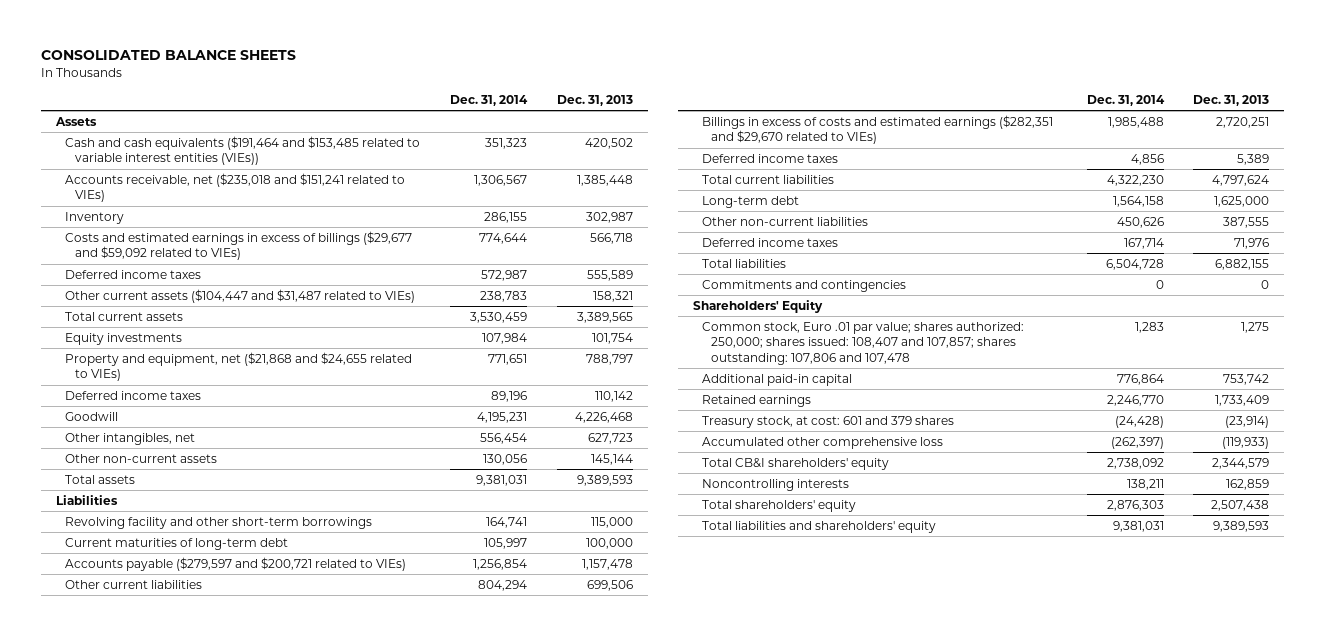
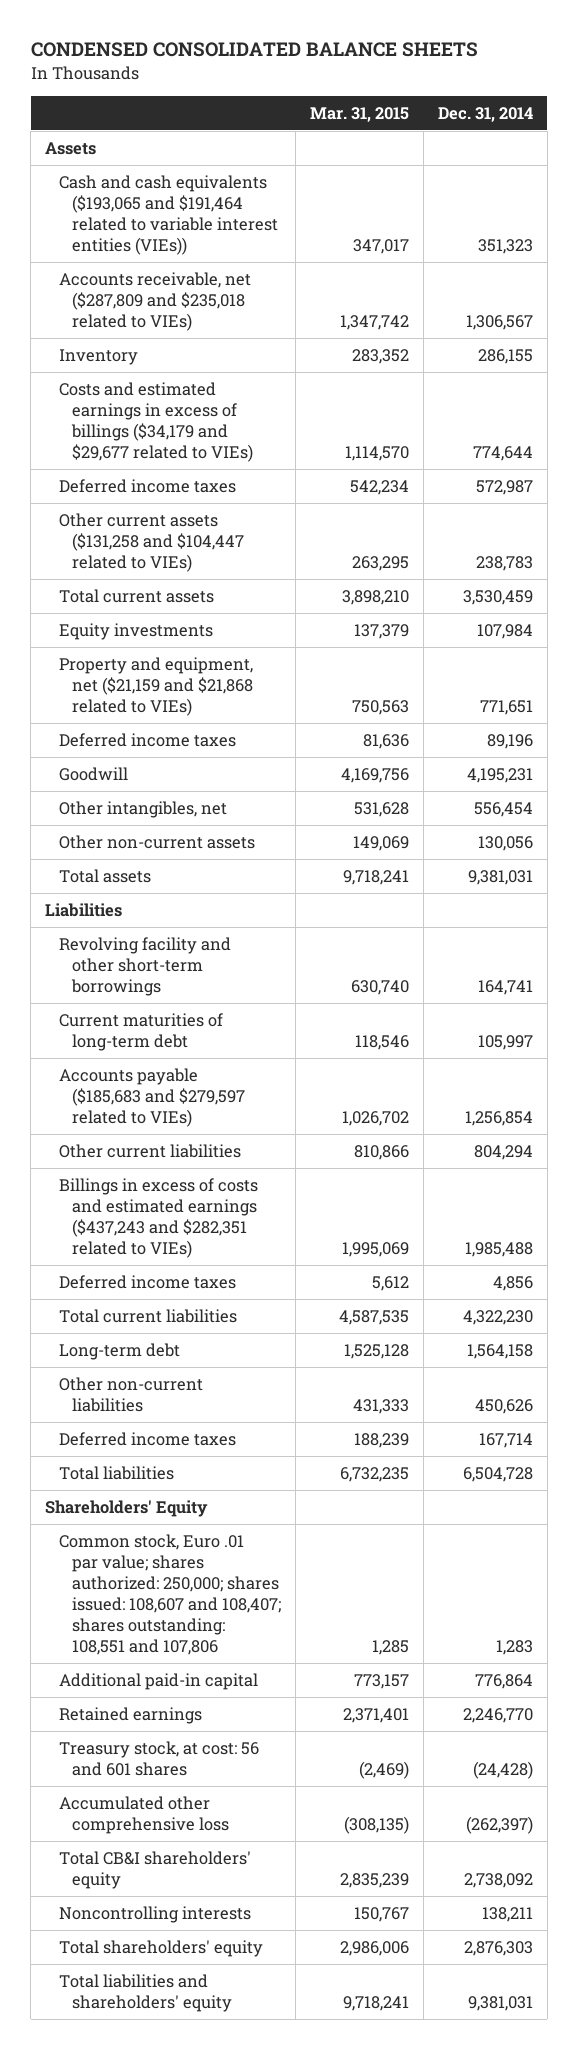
- CONSOLIDATED BALANCE SHEETS
+ CONDENSED CONSOLIDATED BALANCE SHEETS
- | Dec. 31, 2014 | Dec. 31, 2013
+ | Mar. 31, 2015 | Dec. 31, 2014
- Cash and cash equivalents ($191,464 and $153,485 related to variable interest entities (VIEs)) | 351,323 | 420,502
- Accounts receivable, net ($235,018 and $151,241 related to VIEs) | 1,306,567 | 1,385,448
+ Cash and cash equivalents ($193,065 and $191,464 related to variable interest entities (VIEs)) | 347,017 | 351,323
+ Accounts receivable, net ($287,809 and $235,018 related to VIEs) | 1,347,742 | 1,306,567
- Costs and estimated earnings in excess of billings ($29,677 and $59,092 related to VIEs) | 774,644 | 566,718
+ Costs and estimated earnings in excess of billings ($34,179 and $29,677 related to VIEs) | 1,114,570 | 774,644
- Other current assets ($104,447 and $31,487 related to VIEs) | 238,783 | 158,321
+ Other current assets ($131,258 and $104,447 related to VIEs) | 263,295 | 238,783
- Property and equipment, net ($21,868 and $24,655 related to VIEs) | 771,651 | 788,797
+ Property and equipment, net ($21,159 and $21,868 related to VIEs) | 750,563 | 771,651
- Accounts payable ($279,597 and $200,721 related to VIEs) | 1,256,854 | 1,157,478
+ Accounts payable ($185,683 and $279,597 related to VIEs) | 1,026,702 | 1,256,854
- Billings in excess of costs and estimated earnings ($282,351 and $29,670 related to VIEs) | 1,985,488 | 2,720,251
+ Billings in excess of costs and estimated earnings ($437,243 and $282,351 related to VIEs) | 1,995,069 | 1,985,488
- Commitments and contingencies | 0 | 0
- Common stock, Euro .01 par value; shares authorized: 250,000; shares issued: 108,407 and 107,857; shares outstanding: 107,806 and 107,478 | 1,283 | 1,275
+ Common stock, Euro .01 par value; shares authorized: 250,000; shares issued: 108,607 and 108,407; shares outstanding: 108,551 and 107,806 | 1,285 | 1,283
- Treasury stock, at cost: 601 and 379 shares | (24,428) | (23,914)
+ Treasury stock, at cost: 56 and 601 shares | (2,469) | (24,428)

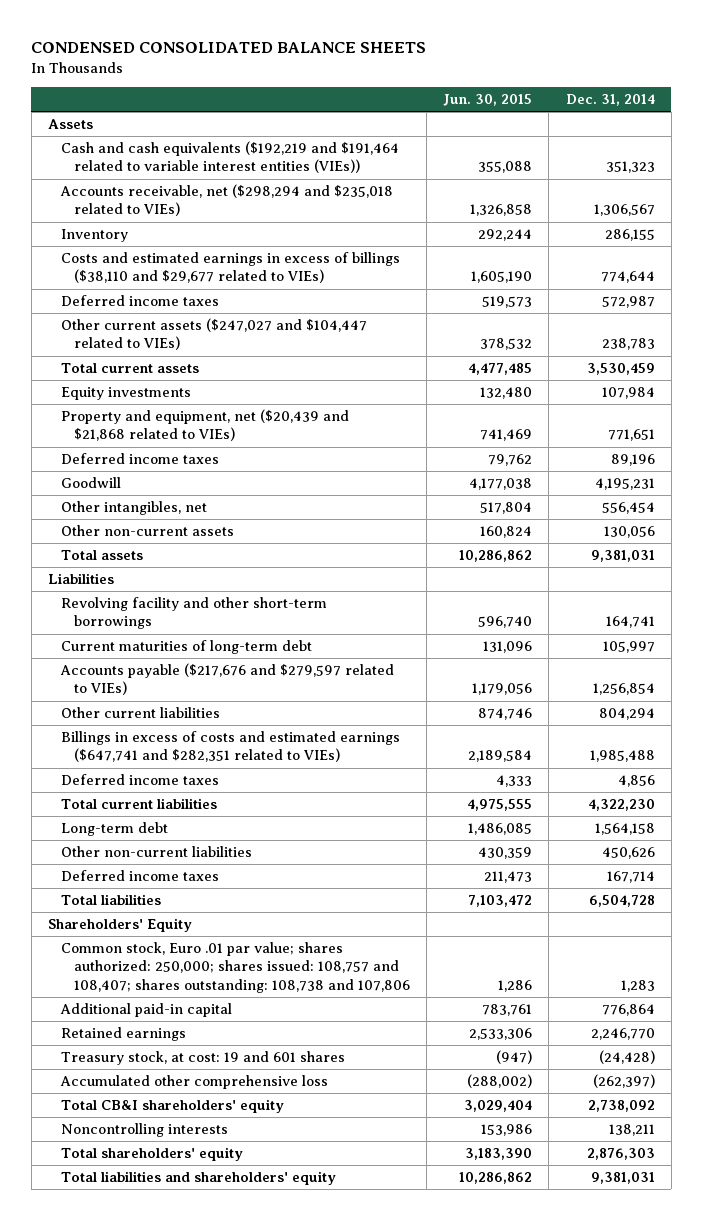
- | Mar. 31, 2015 | Dec. 31, 2014
+ | Jun. 30, 2015 | Dec. 31, 2014
- Cash and cash equivalents ($193,065 and $191,464 related to variable interest entities (VIEs)) | 347,017 | 351,323
- Accounts receivable, net ($287,809 and $235,018 related to VIEs) | 1,347,742 | 1,306,567
+ Cash and cash equivalents ($192,219 and $191,464 related to variable interest entities (VIEs)) | 355,088 | 351,323
+ Accounts receivable, net ($298,294 and $235,018 related to VIEs) | 1,326,858 | 1,306,567
- Costs and estimated earnings in excess of billings ($34,179 and $29,677 related to VIEs) | 1,114,570 | 774,644
+ Costs and estimated earnings in excess of billings ($38,110 and $29,677 related to VIEs) | 1,605,190 | 774,644
- Other current assets ($131,258 and $104,447 related to VIEs) | 263,295 | 238,783
+ Other current assets ($247,027 and $104,447 related to VIEs) | 378,532 | 238,783
- Property and equipment, net ($21,159 and $21,868 related to VIEs) | 750,563 | 771,651
+ Property and equipment, net ($20,439 and $21,868 related to VIEs) | 741,469 | 771,651
- Accounts payable ($185,683 and $279,597 related to VIEs) | 1,026,702 | 1,256,854
+ Accounts payable ($217,676 and $279,597 related to VIEs) | 1,179,056 | 1,256,854
- Billings in excess of costs and estimated earnings ($437,243 and $282,351 related to VIEs) | 1,995,069 | 1,985,488
+ Billings in excess of costs and estimated earnings ($647,741 and $282,351 related to VIEs) | 2,189,584 | 1,985,488
- Common stock, Euro .01 par value; shares authorized: 250,000; shares issued: 108,607 and 108,407; shares outstanding: 108,551 and 107,806 | 1,285 | 1,283
+ Common stock, Euro .01 par value; shares authorized: 250,000; shares issued: 108,757 and 108,407; shares outstanding: 108,738 and 107,806 | 1,286 | 1,283
- Treasury stock, at cost: 56 and 601 shares | (2,469) | (24,428)
+ Treasury stock, at cost: 19 and 601 shares | (947) | (24,428)

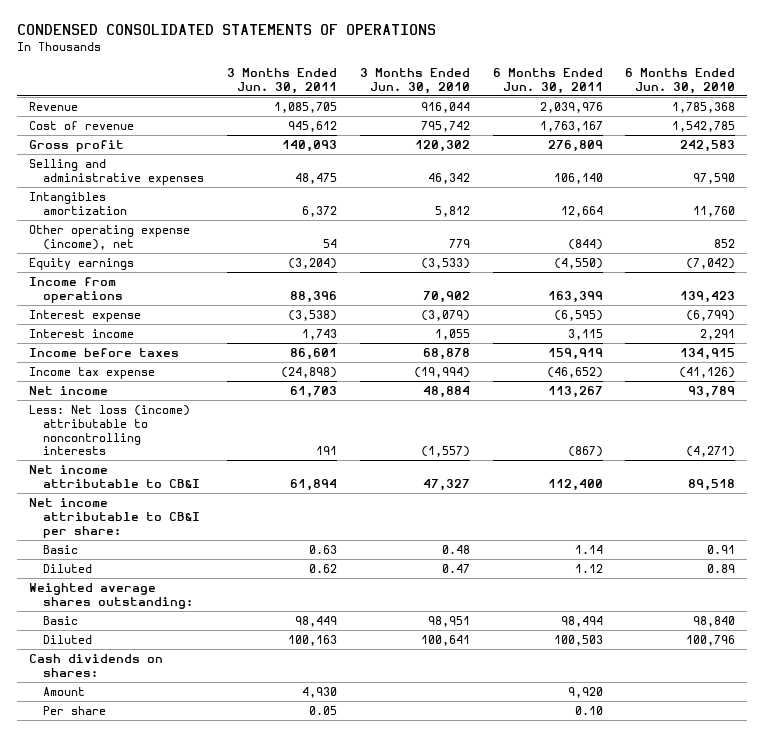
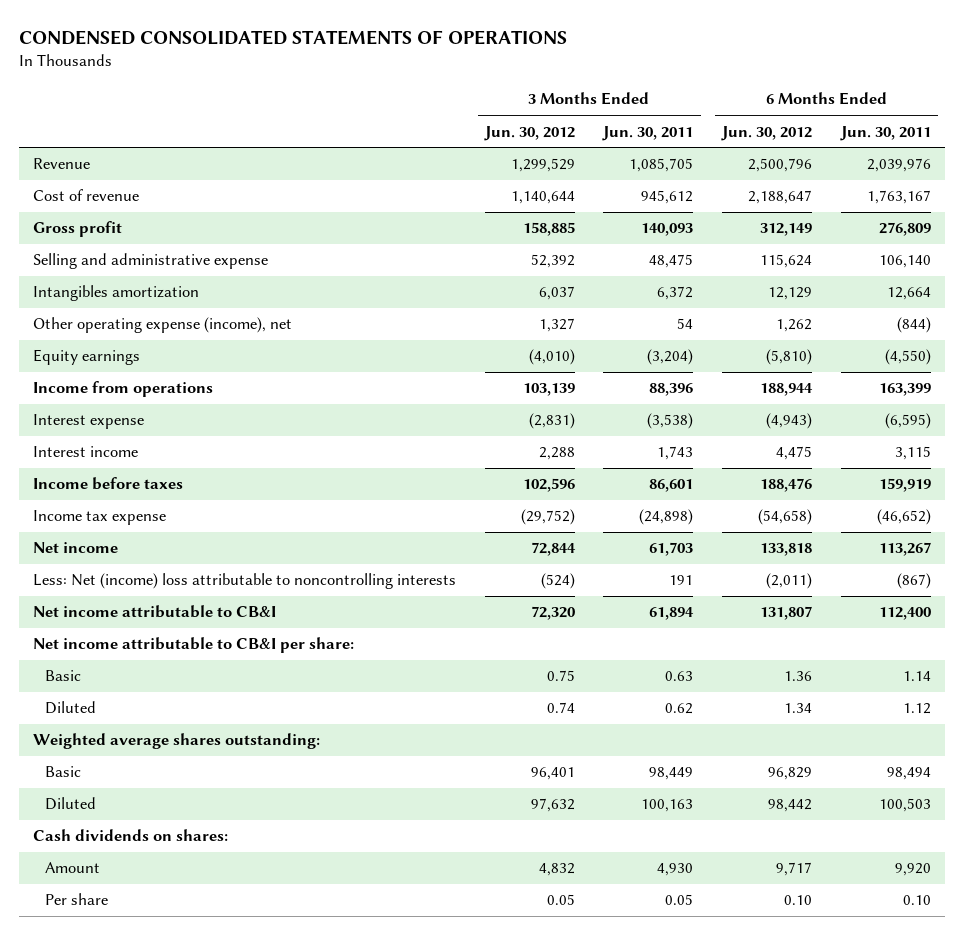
- | 3 Months Ended Jun. 30, 2011 | 3 Months Ended Jun. 30, 2010 | 6 Months Ended Jun. 30, 2011 | 6 Months Ended Jun. 30, 2010
+ | 3 Months Ended Jun. 30, 2012 | 3 Months Ended Jun. 30, 2011 | 6 Months Ended Jun. 30, 2012 | 6 Months Ended Jun. 30, 2011
- Selling and administrative expenses | 48,475 | 46,342 | 106,140 | 97,590
+ Selling and administrative expense | 52,392 | 48,475 | 115,624 | 106,140
- Less: Net loss (income) attributable to noncontrolling interests | 191 | (1,557) | (867) | (4,271)
+ Less: Net (income) loss attributable to noncontrolling interests | (524) | 191 | (2,011) | (867)

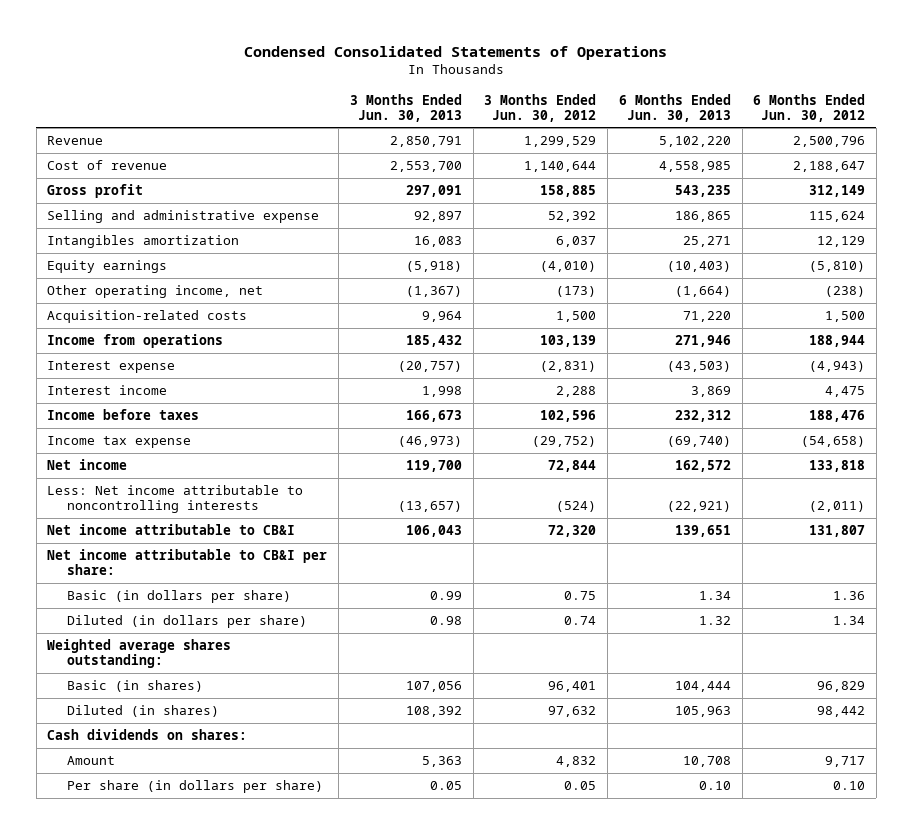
- CONDENSED CONSOLIDATED STATEMENTS OF OPERATIONS
+ Condensed Consolidated Statements of Operations
- | 3 Months Ended Jun. 30, 2012 | 3 Months Ended Jun. 30, 2011 | 6 Months Ended Jun. 30, 2012 | 6 Months Ended Jun. 30, 2011
+ | 3 Months Ended Jun. 30, 2013 | 3 Months Ended Jun. 30, 2012 | 6 Months Ended Jun. 30, 2013 | 6 Months Ended Jun. 30, 2012
- Other operating expense (income), net | 1,327 | 54 | 1,262 | (844)
+ Other operating income, net | (1,367) | (173) | (1,664) | (238)
+ Acquisition-related costs | 9,964 | 1,500 | 71,220 | 1,500
- Less: Net (income) loss attributable to noncontrolling interests | (524) | 191 | (2,011) | (867)
+ Less: Net income attributable to noncontrolling interests | (13,657) | (524) | (22,921) | (2,011)
- Basic | 0.75 | 0.63 | 1.36 | 1.14
- Diluted | 0.74 | 0.62 | 1.34 | 1.12
+ Basic (in dollars per share) | 0.99 | 0.75 | 1.34 | 1.36
+ Diluted (in dollars per share) | 0.98 | 0.74 | 1.32 | 1.34
- Basic | 96,401 | 98,449 | 96,829 | 98,494
- Diluted | 97,632 | 100,163 | 98,442 | 100,503
+ Basic (in shares) | 107,056 | 96,401 | 104,444 | 96,829
+ Diluted (in shares) | 108,392 | 97,632 | 105,963 | 98,442
- Per share | 0.05 | 0.05 | 0.10 | 0.10
+ Per share (in dollars per share) | 0.05 | 0.05 | 0.10 | 0.10

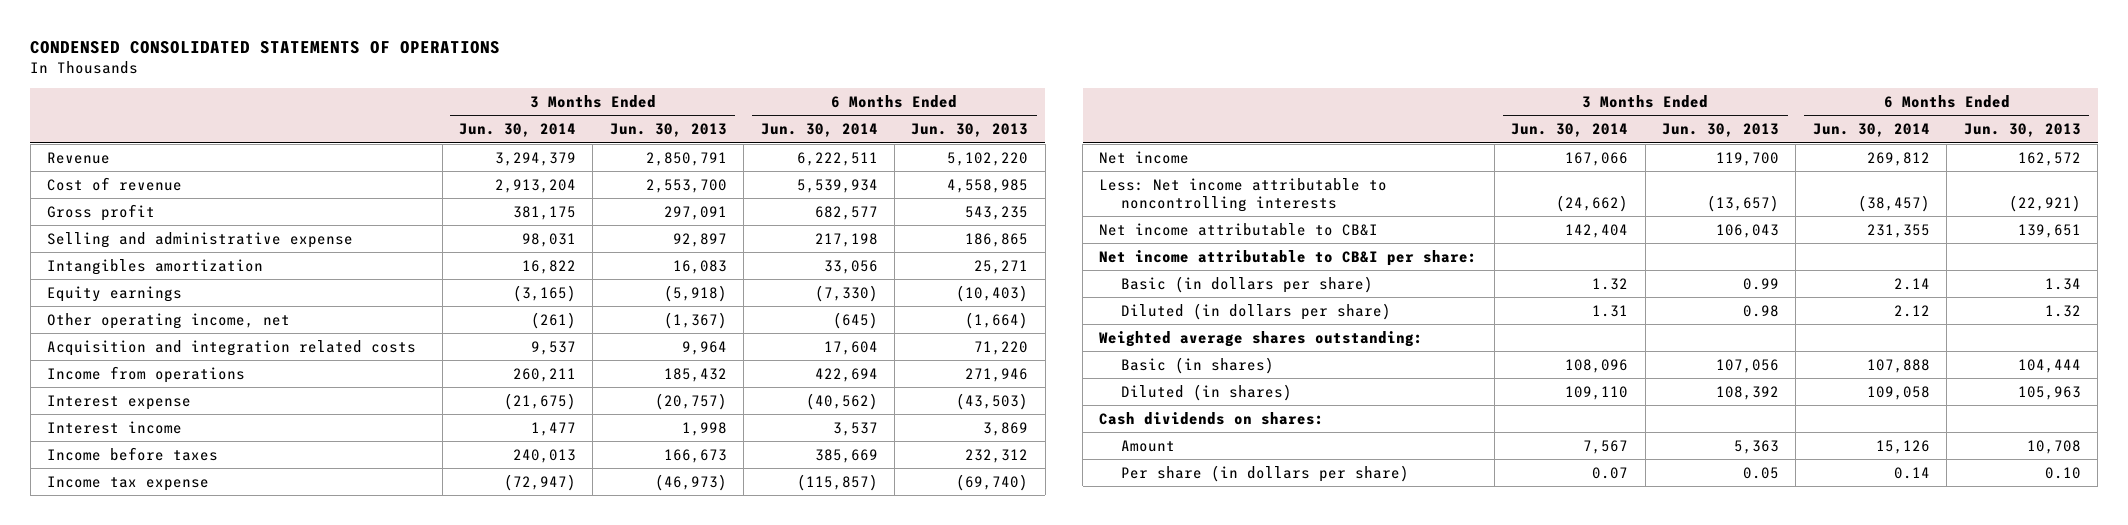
- Condensed Consolidated Statements of Operations
+ CONDENSED CONSOLIDATED STATEMENTS OF OPERATIONS
- | 3 Months Ended Jun. 30, 2013 | 3 Months Ended Jun. 30, 2012 | 6 Months Ended Jun. 30, 2013 | 6 Months Ended Jun. 30, 2012
+ | 3 Months Ended Jun. 30, 2014 | 3 Months Ended Jun. 30, 2013 | 6 Months Ended Jun. 30, 2014 | 6 Months Ended Jun. 30, 2013
- Acquisition-related costs | 9,964 | 1,500 | 71,220 | 1,500
+ Acquisition and integration related costs | 9,537 | 9,964 | 17,604 | 71,220

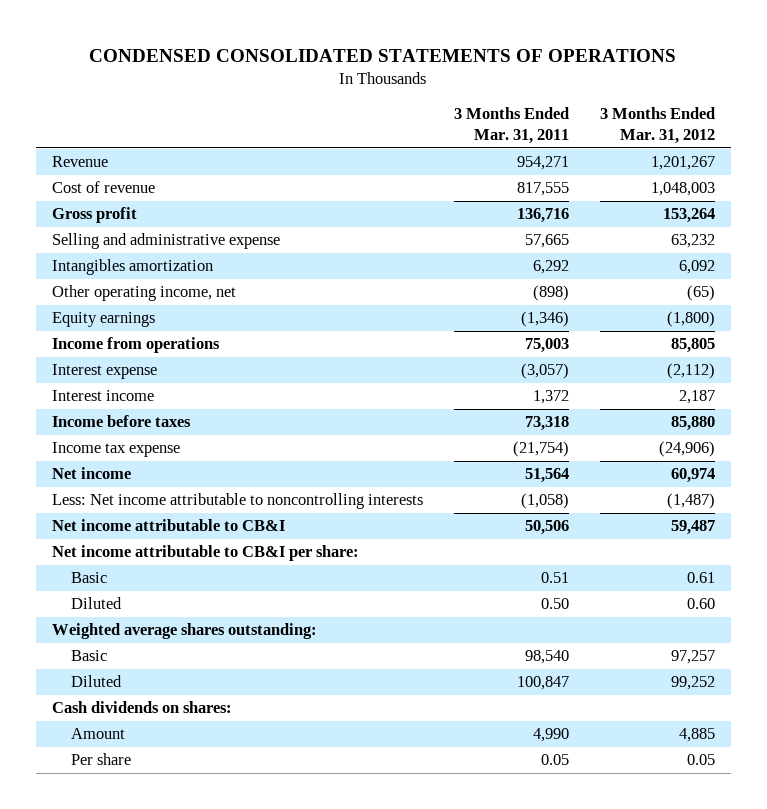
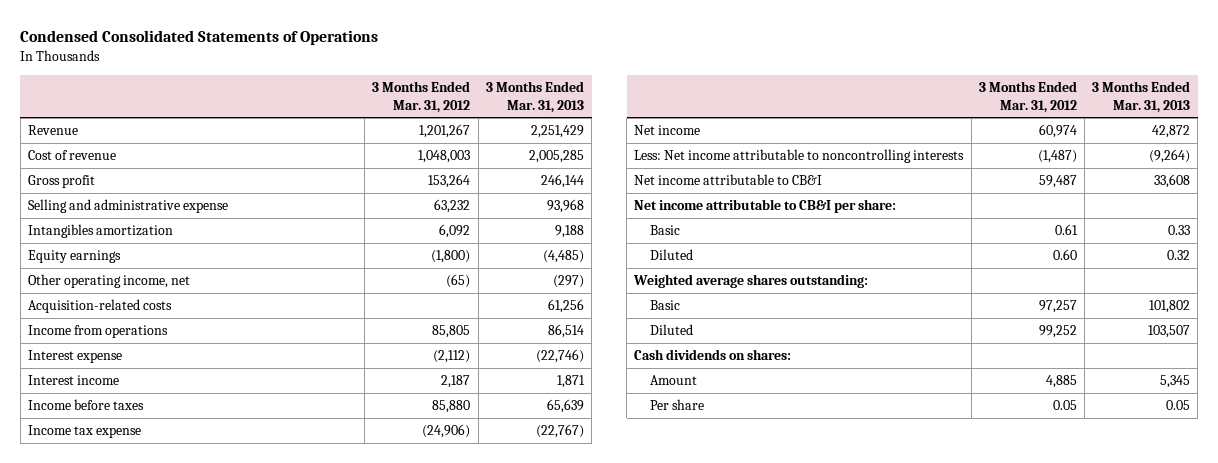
- CONDENSED CONSOLIDATED STATEMENTS OF OPERATIONS
+ Condensed Consolidated Statements of Operations
- | 3 Months Ended Mar. 31, 2011 | 3 Months Ended Mar. 31, 2012
+ | 3 Months Ended Mar. 31, 2012 | 3 Months Ended Mar. 31, 2013
moved down: Other operating income, net | (65) | (297)
+ Acquisition-related costs | | 61,256

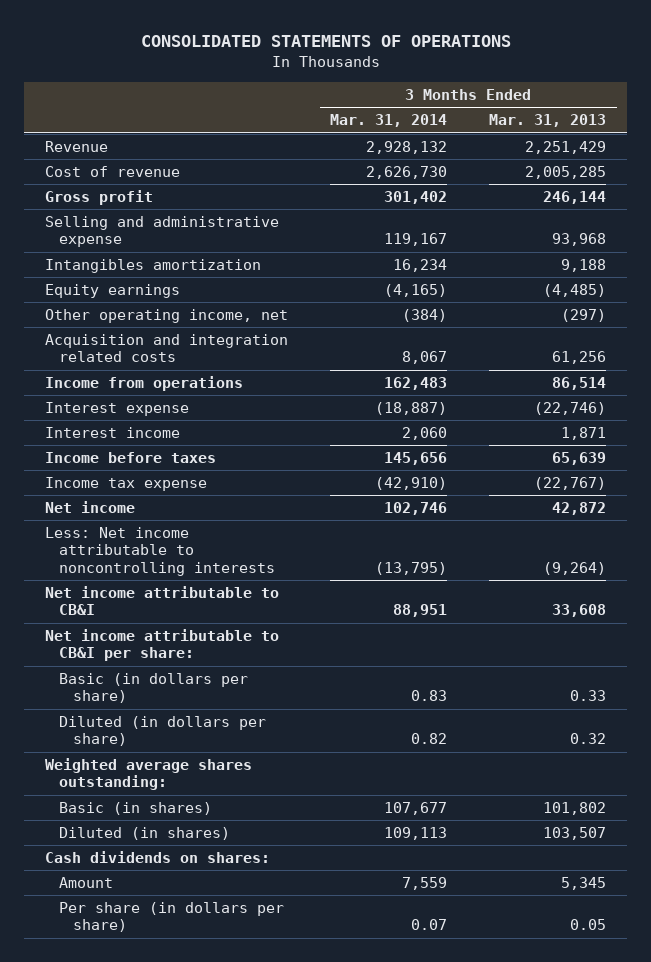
- Condensed Consolidated Statements of Operations
+ CONSOLIDATED STATEMENTS OF OPERATIONS
- | 3 Months Ended Mar. 31, 2012 | 3 Months Ended Mar. 31, 2013
+ | 3 Months Ended Mar. 31, 2014 | 3 Months Ended Mar. 31, 2013
- Acquisition-related costs | | 61,256
+ Acquisition and integration related costs | 8,067 | 61,256
- Basic | 0.61 | 0.33
- Diluted | 0.60 | 0.32
+ Basic (in dollars per share) | 0.83 | 0.33
+ Diluted (in dollars per share) | 0.82 | 0.32
- Basic | 97,257 | 101,802
- Diluted | 99,252 | 103,507
+ Basic (in shares) | 107,677 | 101,802
+ Diluted (in shares) | 109,113 | 103,507
- Per share | 0.05 | 0.05
+ Per share (in dollars per share) | 0.07 | 0.05

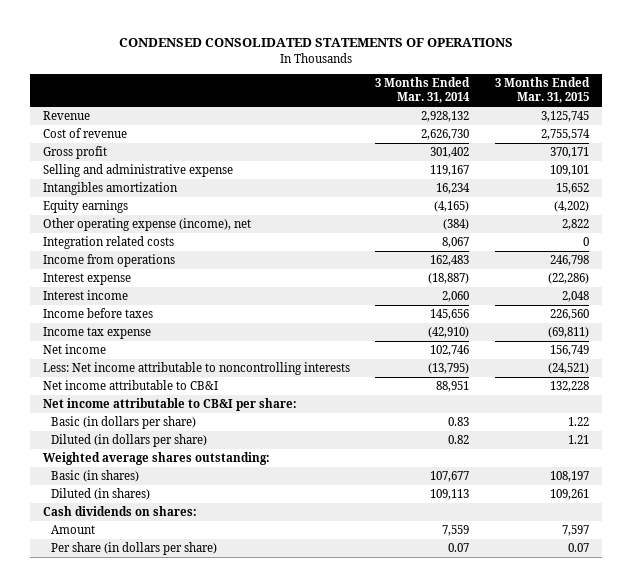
- CONSOLIDATED STATEMENTS OF OPERATIONS
+ CONDENSED CONSOLIDATED STATEMENTS OF OPERATIONS
- | 3 Months Ended Mar. 31, 2014 | 3 Months Ended Mar. 31, 2013
+ | 3 Months Ended Mar. 31, 2014 | 3 Months Ended Mar. 31, 2015
- Other operating income, net | (384) | (297)
- Acquisition and integration related costs | 8,067 | 61,256
+ Other operating expense (income), net | (384) | 2,822
+ Integration related costs | 8,067 | 0

